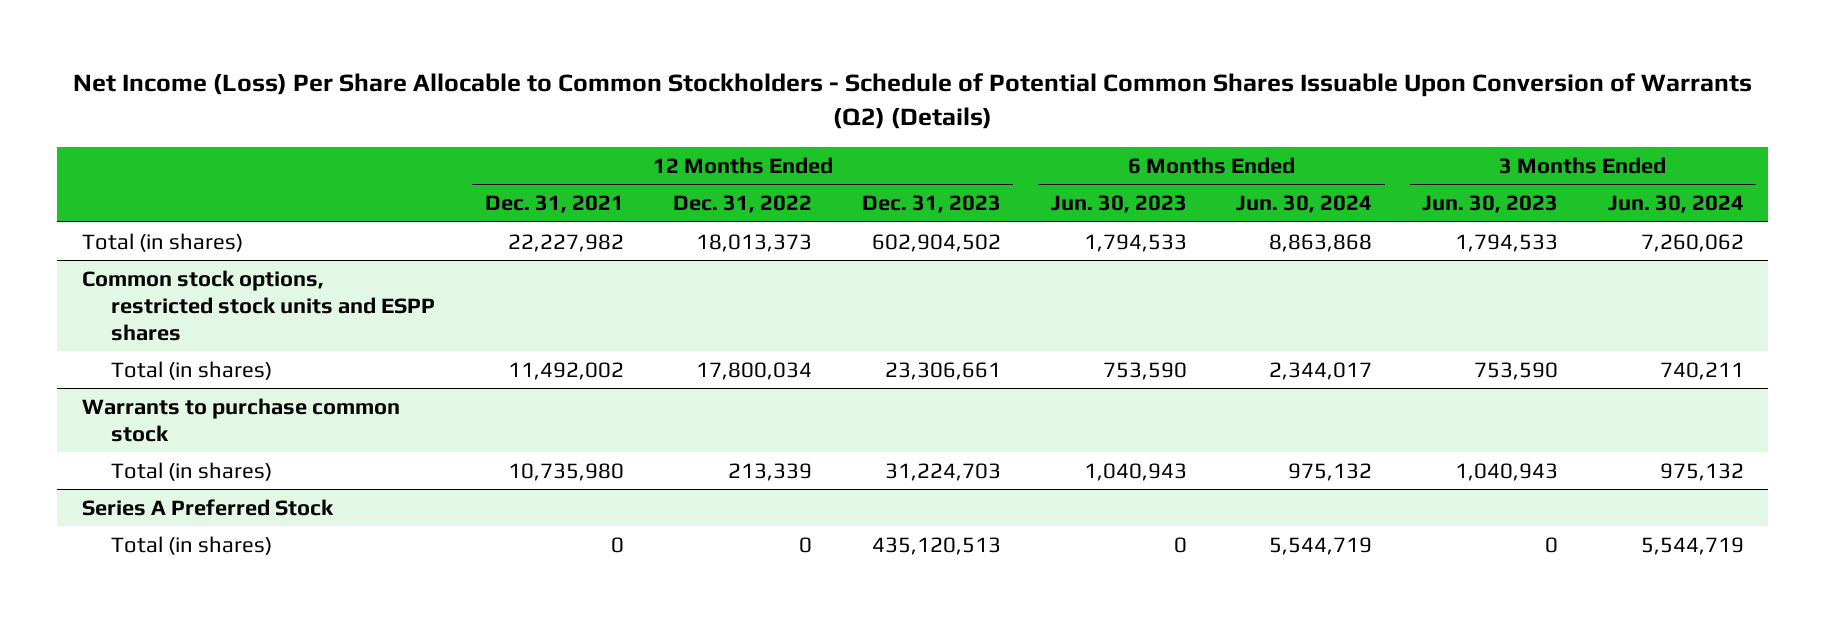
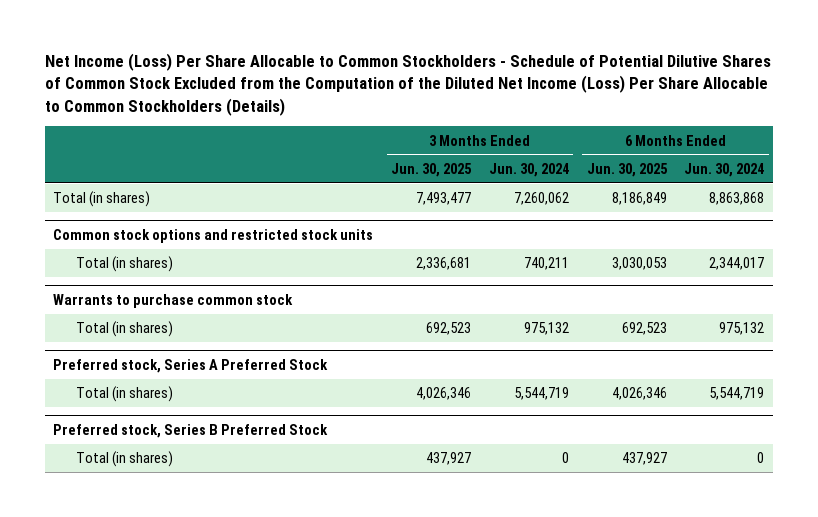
- Net Income (Loss) Per Share Allocable to Common Stockholders - Schedule of Potential Common Shares Issuable Upon Conversion of Warrants (Q2) (Details)
+ Net Income (Loss) Per Share Allocable to Common Stockholders - Schedule of Potential Dilutive Shares of Common Stock Excluded from the Computation of the Diluted Net Income (Loss) Per Share Allocable to Common Stockholders (Details)
- | 12 Months Ended Dec. 31, 2021 | 12 Months Ended Dec. 31, 2022 | 12 Months Ended Dec. 31, 2023 | 6 Months Ended Jun. 30, 2023 | 6 Months Ended Jun. 30, 2024 | 3 Months Ended Jun. 30, 2023 | 3 Months Ended Jun. 30, 2024
+ | 3 Months Ended Jun. 30, 2025 | 3 Months Ended Jun. 30, 2024 | 6 Months Ended Jun. 30, 2025 | 6 Months Ended Jun. 30, 2024
- Common stock options, restricted stock units and ESPP shares
+ Common stock options and restricted stock units
- Series A Preferred Stock
+ Preferred stock, Series A Preferred Stock
+ Preferred stock, Series B Preferred Stock
+ Total (in shares) | 437,927 | 0 | 437,927 | 0

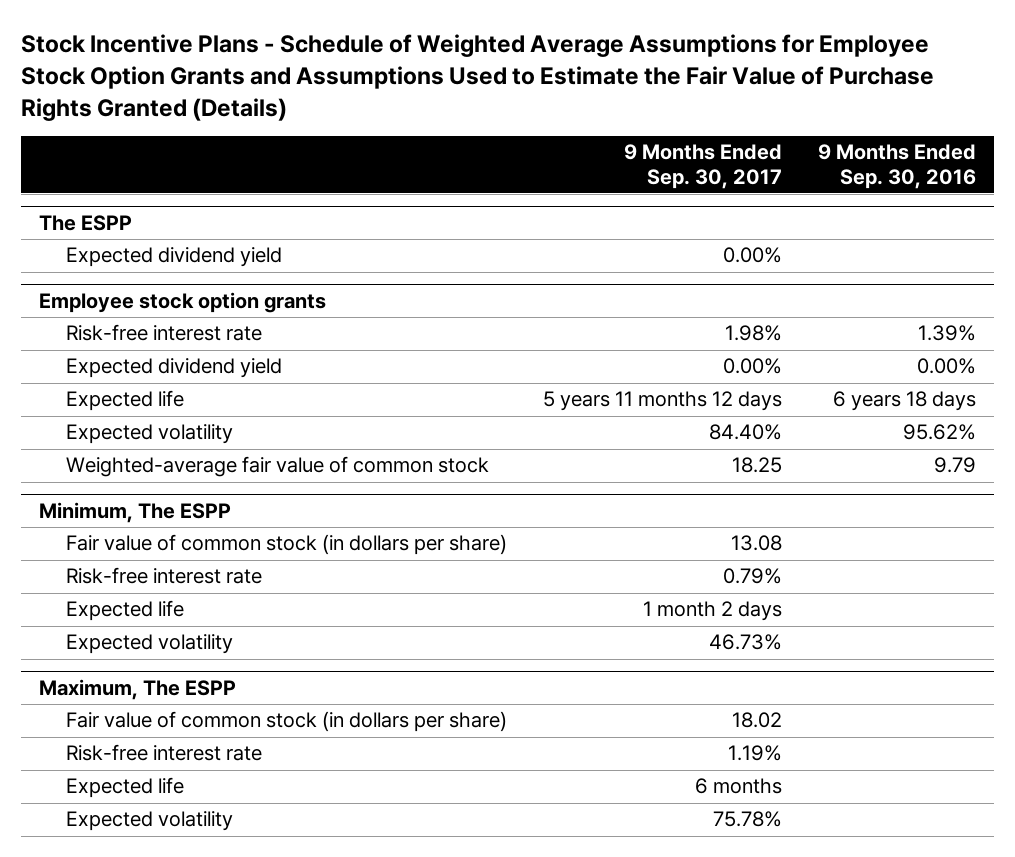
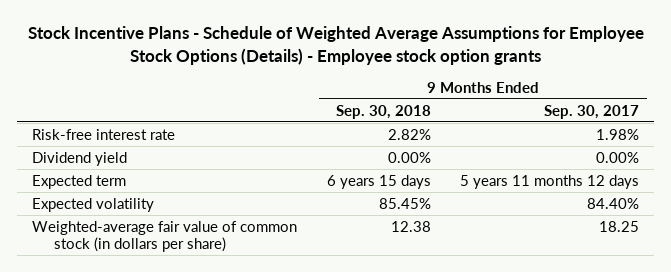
- Stock Incentive Plans - Schedule of Weighted Average Assumptions for Employee Stock Option Grants and Assumptions Used to Estimate the Fair Value of Purchase Rights Granted (Details)
+ Stock Incentive Plans - Schedule of Weighted Average Assumptions for Employee Stock Options (Details) - Employee stock option grants
- | 9 Months Ended Sep. 30, 2017 | 9 Months Ended Sep. 30, 2016
+ | 9 Months Ended Sep. 30, 2018 | 9 Months Ended Sep. 30, 2017
- The ESPP
- Expected dividend yield | 0.00% |
- Employee stock option grants
- Expected dividend yield | 0.00% | 0.00%
- Expected life | 5 years 11 months 12 days | 6 years 18 days
+ Dividend yield | 0.00% | 0.00%
+ Expected term | 6 years 15 days | 5 years 11 months 12 days
- Weighted-average fair value of common stock | 18.25 | 9.79
- Minimum, The ESPP
- Fair value of common stock (in dollars per share) | 13.08 |
- Risk-free interest rate | 0.79% |
- Expected life | 1 month 2 days |
- Expected volatility | 46.73% |
- Maximum, The ESPP
- Fair value of common stock (in dollars per share) | 18.02 |
- Risk-free interest rate | 1.19% |
- Expected life | 6 months |
- Expected volatility | 75.78% |
+ Weighted-average fair value of common stock (in dollars per share) | 12.38 | 18.25

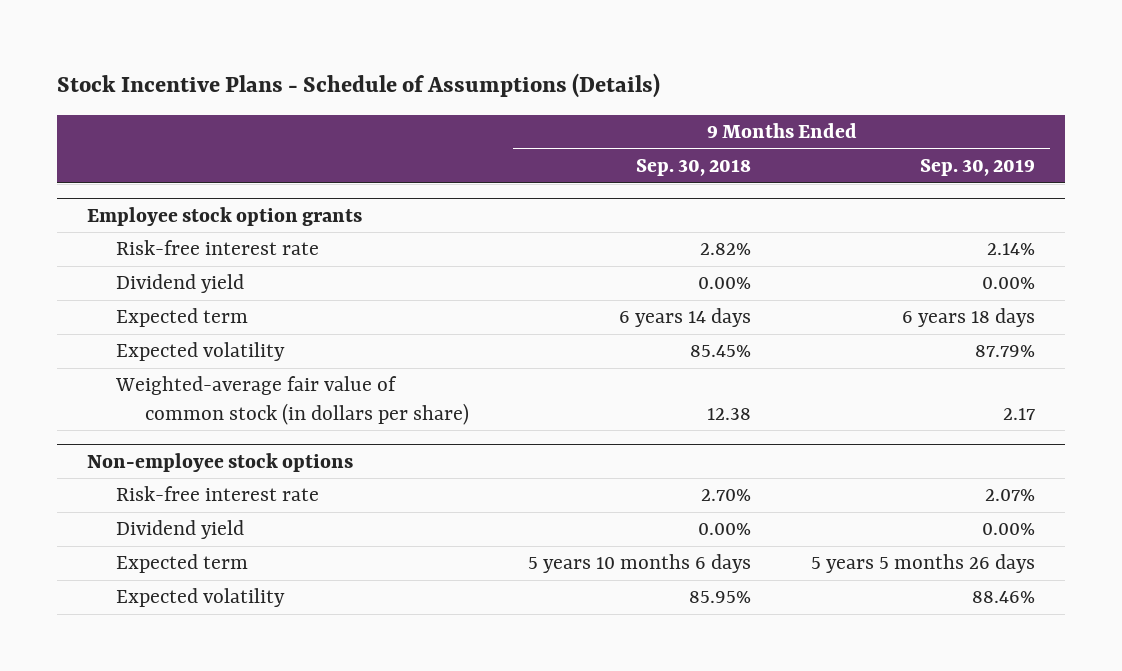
- Stock Incentive Plans - Schedule of Weighted Average Assumptions for Employee Stock Options (Details) - Employee stock option grants
+ Stock Incentive Plans - Schedule of Assumptions (Details)
- | 9 Months Ended Sep. 30, 2018 | 9 Months Ended Sep. 30, 2017
+ | 9 Months Ended Sep. 30, 2018 | 9 Months Ended Sep. 30, 2019
+ Employee stock option grants
- Expected term | 6 years 15 days | 5 years 11 months 12 days
+ Expected term | 6 years 14 days | 6 years 18 days
+ Non-employee stock options
+ Risk-free interest rate | 2.70% | 2.07%
+ Dividend yield | 0.00% | 0.00%
+ Expected term | 5 years 10 months 6 days | 5 years 5 months 26 days
+ Expected volatility | 85.95% | 88.46%

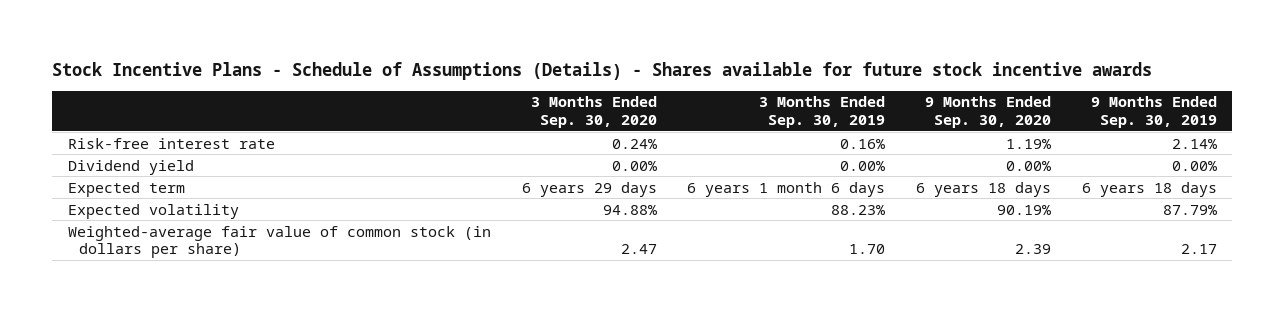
- Stock Incentive Plans - Schedule of Assumptions (Details)
+ Stock Incentive Plans - Schedule of Assumptions (Details) - Shares available for future stock incentive awards
- | 9 Months Ended Sep. 30, 2018 | 9 Months Ended Sep. 30, 2019
+ | 3 Months Ended Sep. 30, 2020 | 3 Months Ended Sep. 30, 2019 | 9 Months Ended Sep. 30, 2020 | 9 Months Ended Sep. 30, 2019
- Employee stock option grants
- Non-employee stock options
- Risk-free interest rate | 2.70% | 2.07%
- Dividend yield | 0.00% | 0.00%
- Expected term | 5 years 10 months 6 days | 5 years 5 months 26 days
- Expected volatility | 85.95% | 88.46%

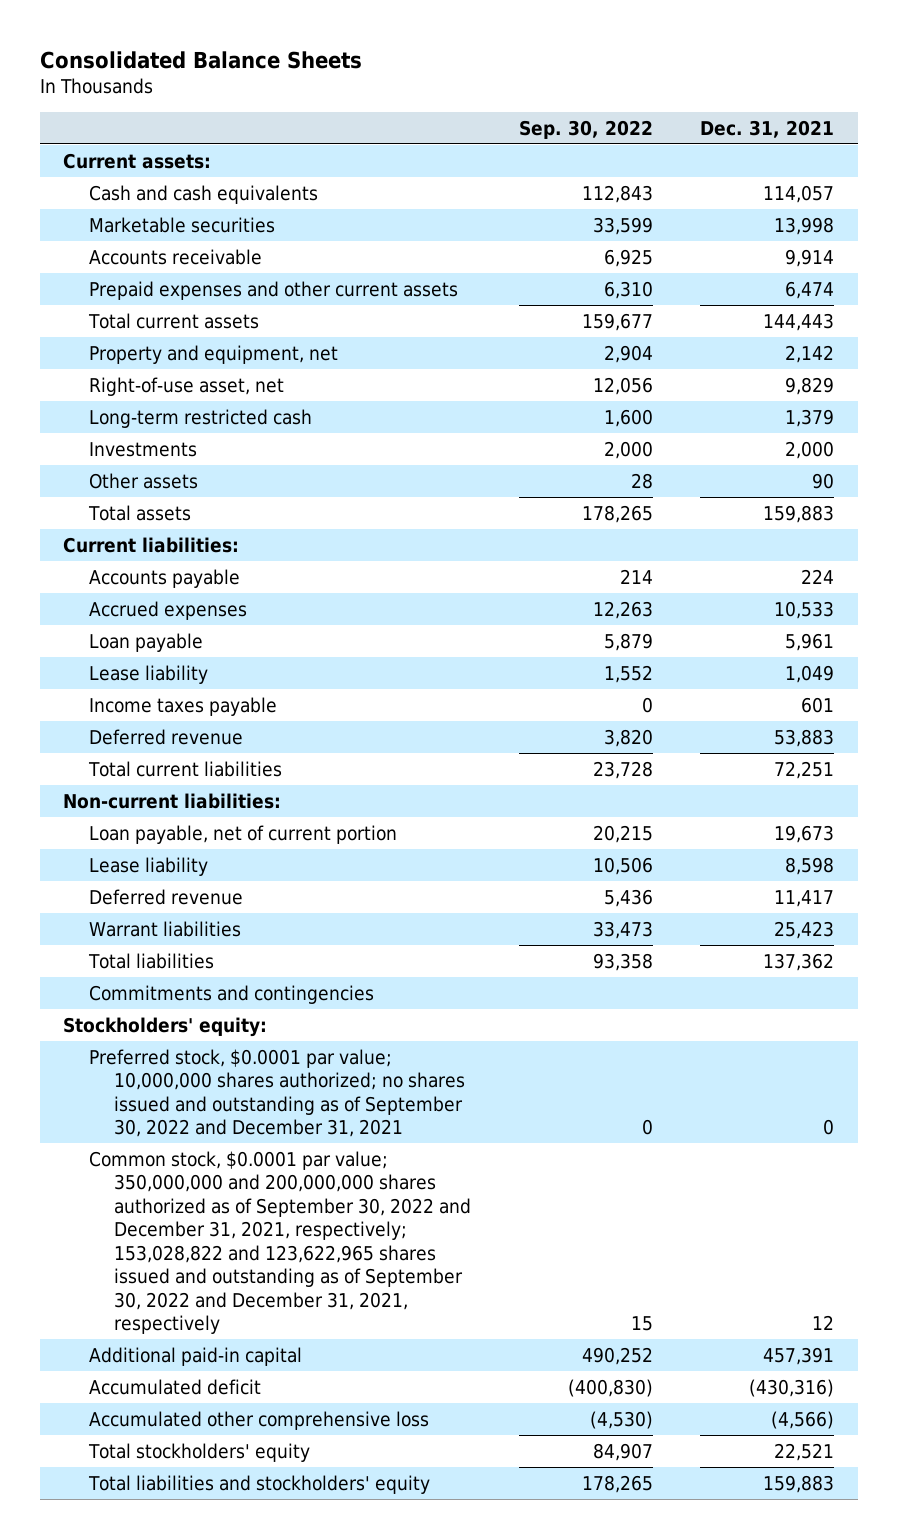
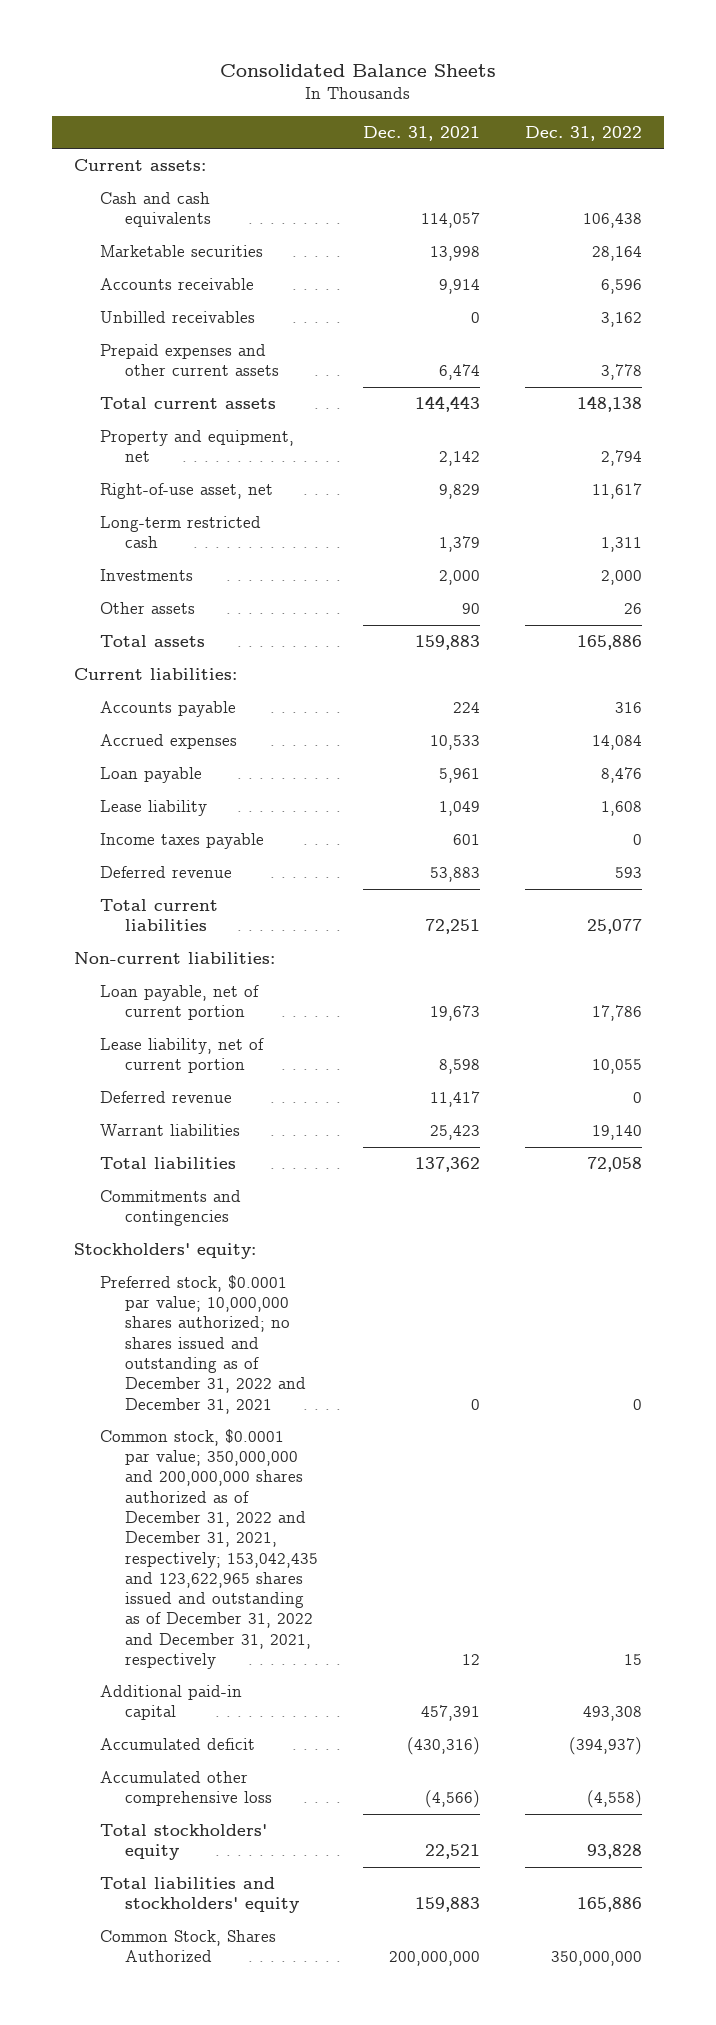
- | Sep. 30, 2022 | Dec. 31, 2021
+ | Dec. 31, 2021 | Dec. 31, 2022
+ Unbilled receivables | 0 | 3,162
- Lease liability | 10,506 | 8,598
+ Lease liability, net of current portion | 8,598 | 10,055
- Preferred stock, $0.0001 par value; 10,000,000 shares authorized; no shares issued and outstanding as of September 30, 2022 and December 31, 2021 | 0 | 0
- Common stock, $0.0001 par value; 350,000,000 and 200,000,000 shares authorized as of September 30, 2022 and December 31, 2021, respectively; 153,028,822 and 123,622,965 shares issued and outstanding as of September 30, 2022 and December 31, 2021, respectively | 15 | 12
+ Preferred stock, $0.0001 par value; 10,000,000 shares authorized; no shares issued and outstanding as of December 31, 2022 and December 31, 2021 | 0 | 0
+ Common stock, $0.0001 par value; 350,000,000 and 200,000,000 shares authorized as of December 31, 2022 and December 31, 2021, respectively; 153,042,435 and 123,622,965 shares issued and outstanding as of December 31, 2022 and December 31, 2021, respectively | 12 | 15
+ Common Stock, Shares Authorized | 200,000,000 | 350,000,000

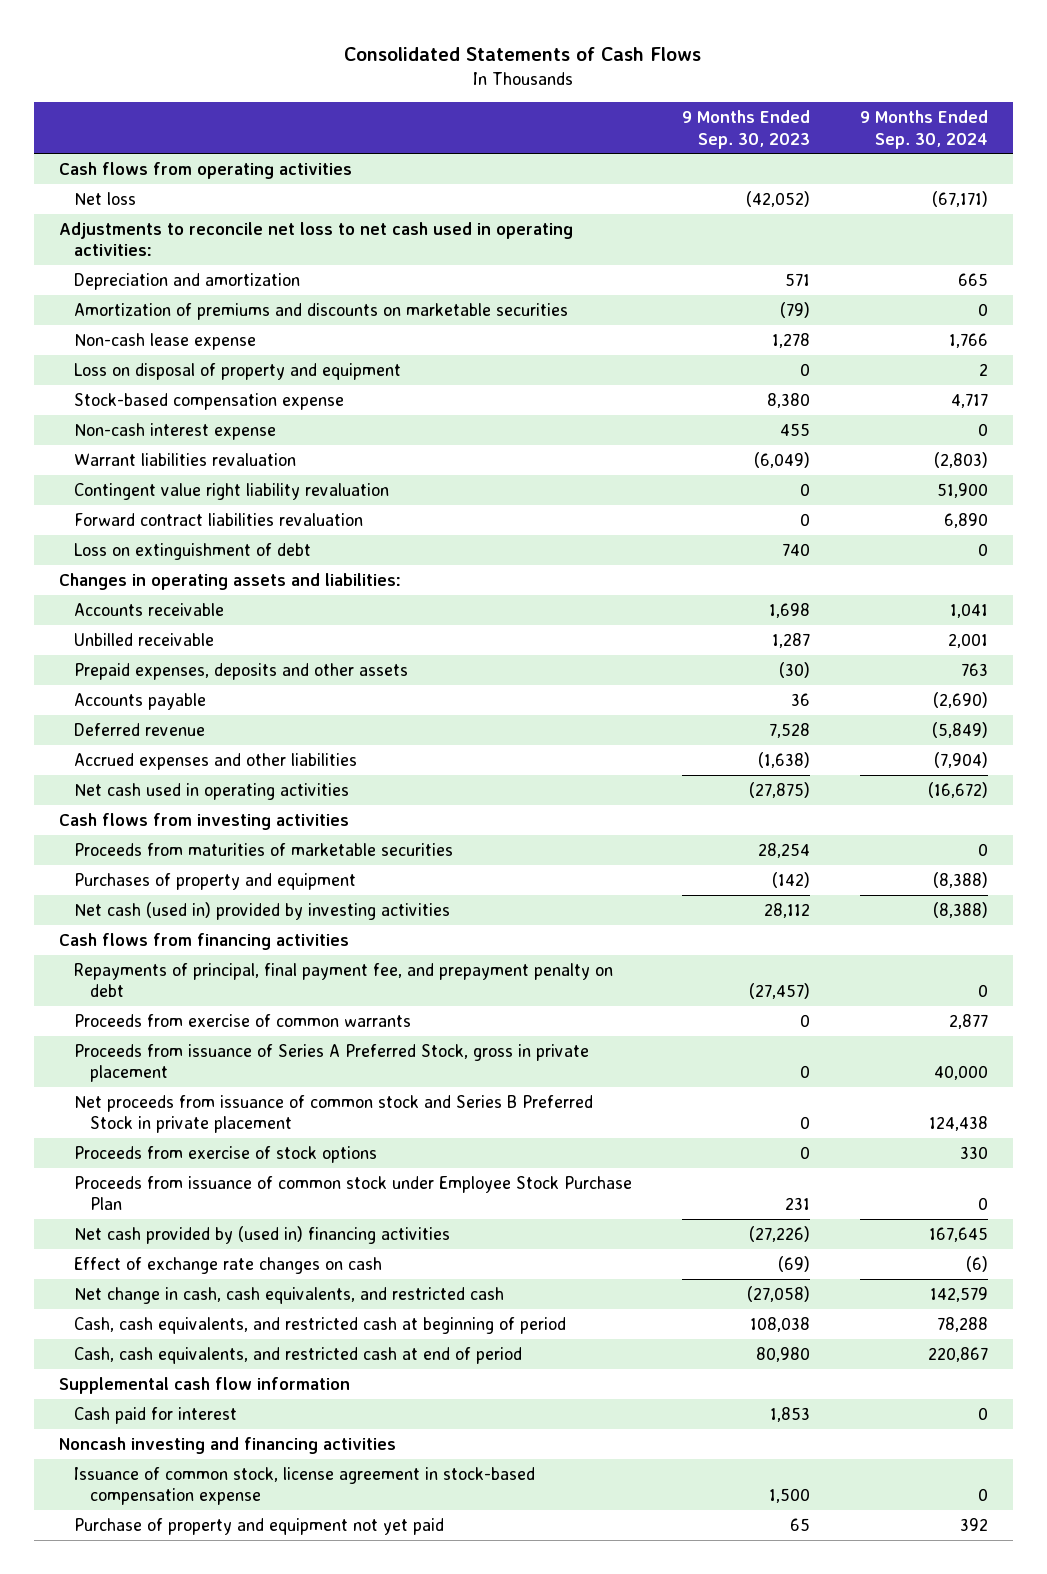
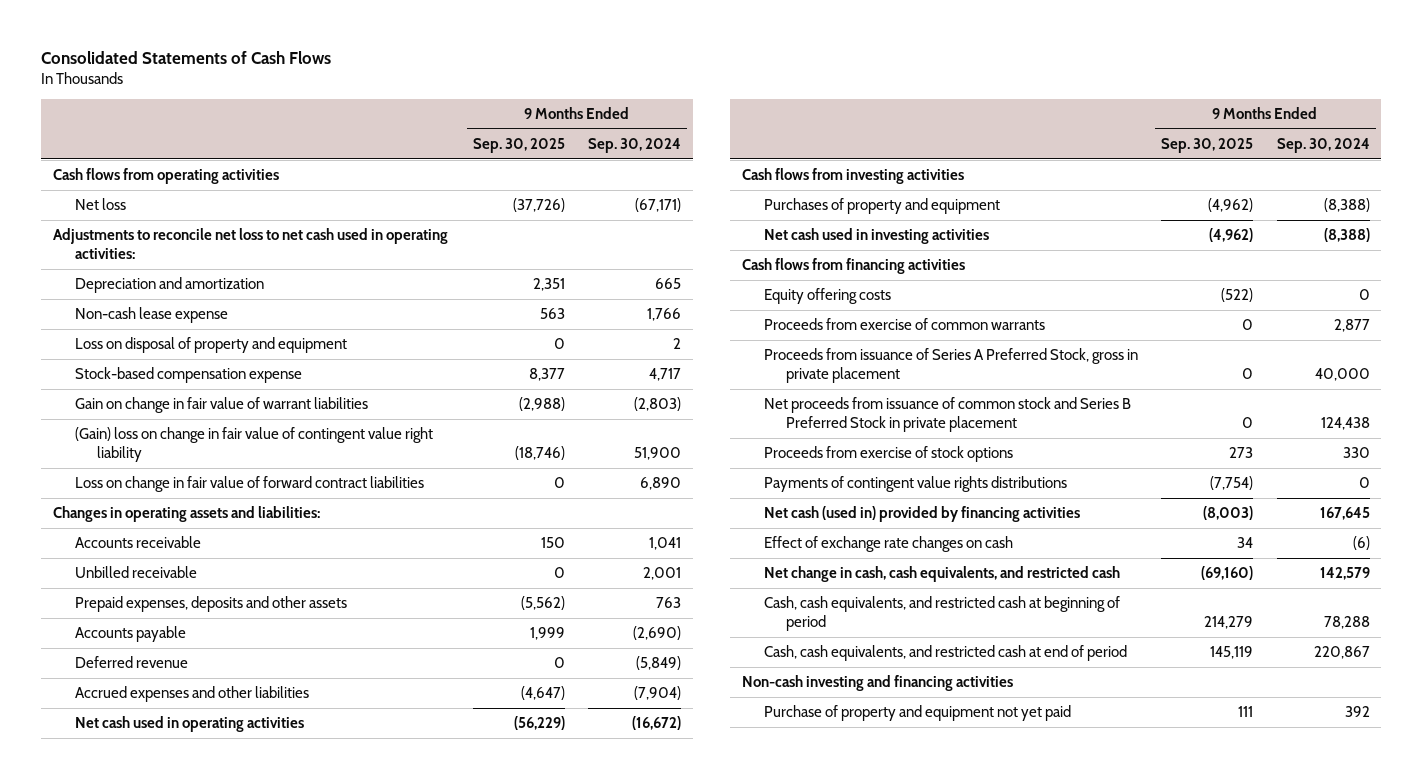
- | 9 Months Ended Sep. 30, 2023 | 9 Months Ended Sep. 30, 2024
+ | 9 Months Ended Sep. 30, 2025 | 9 Months Ended Sep. 30, 2024
- Amortization of premiums and discounts on marketable securities | (79) | 0
- Non-cash interest expense | 455 | 0
- Warrant liabilities revaluation | (6,049) | (2,803)
- Contingent value right liability revaluation | 0 | 51,900
- Forward contract liabilities revaluation | 0 | 6,890
- Loss on extinguishment of debt | 740 | 0
+ Gain on change in fair value of warrant liabilities | (2,988) | (2,803)
+ (Gain) loss on change in fair value of contingent value right liability | (18,746) | 51,900
+ Loss on change in fair value of forward contract liabilities | 0 | 6,890
- Proceeds from maturities of marketable securities | 28,254 | 0
- Net cash (used in) provided by investing activities | 28,112 | (8,388)
+ Net cash used in investing activities | (4,962) | (8,388)
- Repayments of principal, final payment fee, and prepayment penalty on debt | (27,457) | 0
+ Equity offering costs | (522) | 0
- Proceeds from issuance of common stock under Employee Stock Purchase Plan | 231 | 0
- Net cash provided by (used in) financing activities | (27,226) | 167,645
+ Payments of contingent value rights distributions | (7,754) | 0
+ Net cash (used in) provided by financing activities | (8,003) | 167,645
- Supplemental cash flow information
- Cash paid for interest | 1,853 | 0
- Noncash investing and financing activities
- Issuance of common stock, license agreement in stock-based compensation expense | 1,500 | 0
+ Non-cash investing and financing activities

